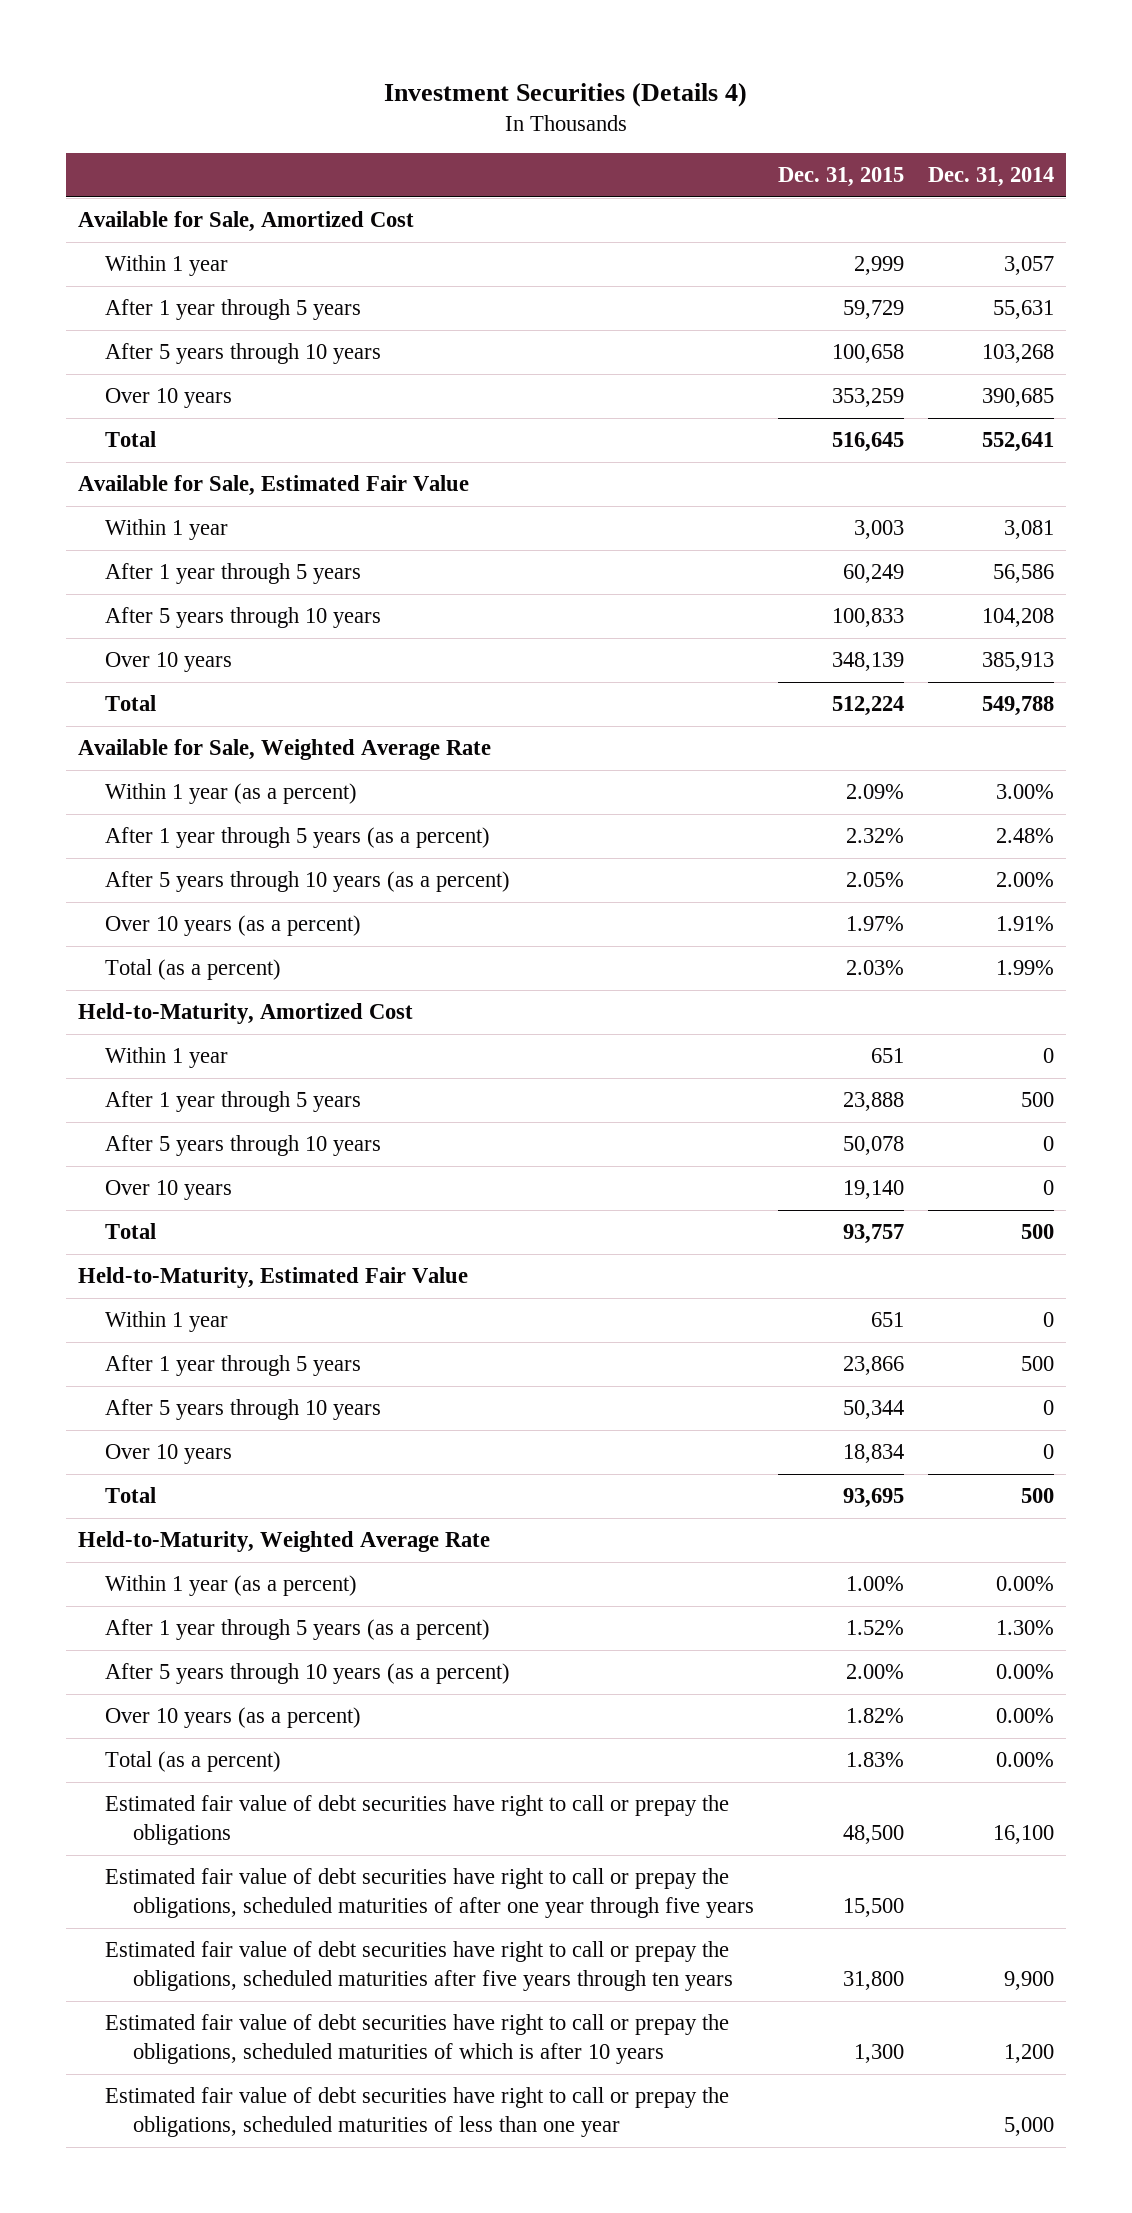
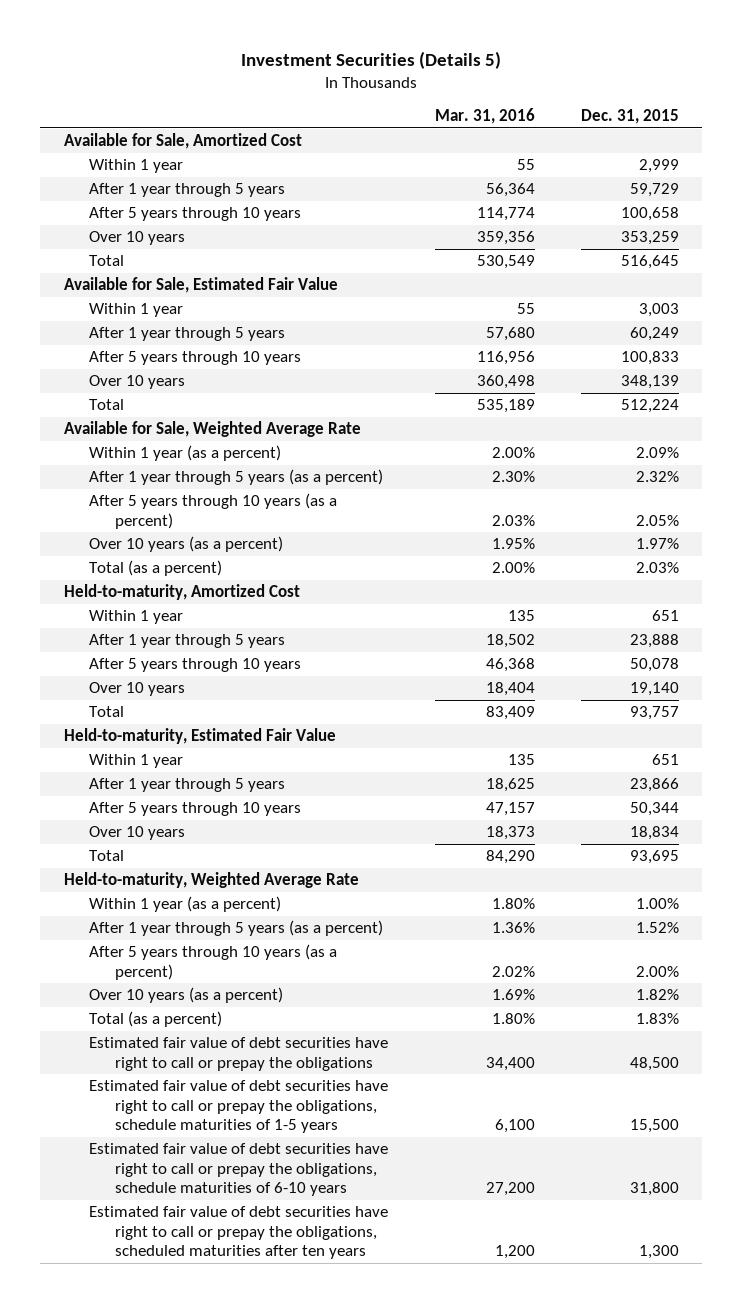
- Investment Securities (Details 4)
+ Investment Securities (Details 5)
- | Dec. 31, 2015 | Dec. 31, 2014
+ | Mar. 31, 2016 | Dec. 31, 2015
- Held-to-Maturity, Amortized Cost
+ Held-to-maturity, Amortized Cost
- Held-to-Maturity, Estimated Fair Value
+ Held-to-maturity, Estimated Fair Value
- Held-to-Maturity, Weighted Average Rate
+ Held-to-maturity, Weighted Average Rate
- Estimated fair value of debt securities have right to call or prepay the obligations, scheduled maturities of after one year through five years | 15,500 |
- Estimated fair value of debt securities have right to call or prepay the obligations, scheduled maturities after five years through ten years | 31,800 | 9,900
- Estimated fair value of debt securities have right to call or prepay the obligations, scheduled maturities of which is after 10 years | 1,300 | 1,200
- Estimated fair value of debt securities have right to call or prepay the obligations, scheduled maturities of less than one year | | 5,000
+ Estimated fair value of debt securities have right to call or prepay the obligations, schedule maturities of 1-5 years | 6,100 | 15,500
+ Estimated fair value of debt securities have right to call or prepay the obligations, schedule maturities of 6-10 years | 27,200 | 31,800
+ Estimated fair value of debt securities have right to call or prepay the obligations, scheduled maturities after ten years | 1,200 | 1,300

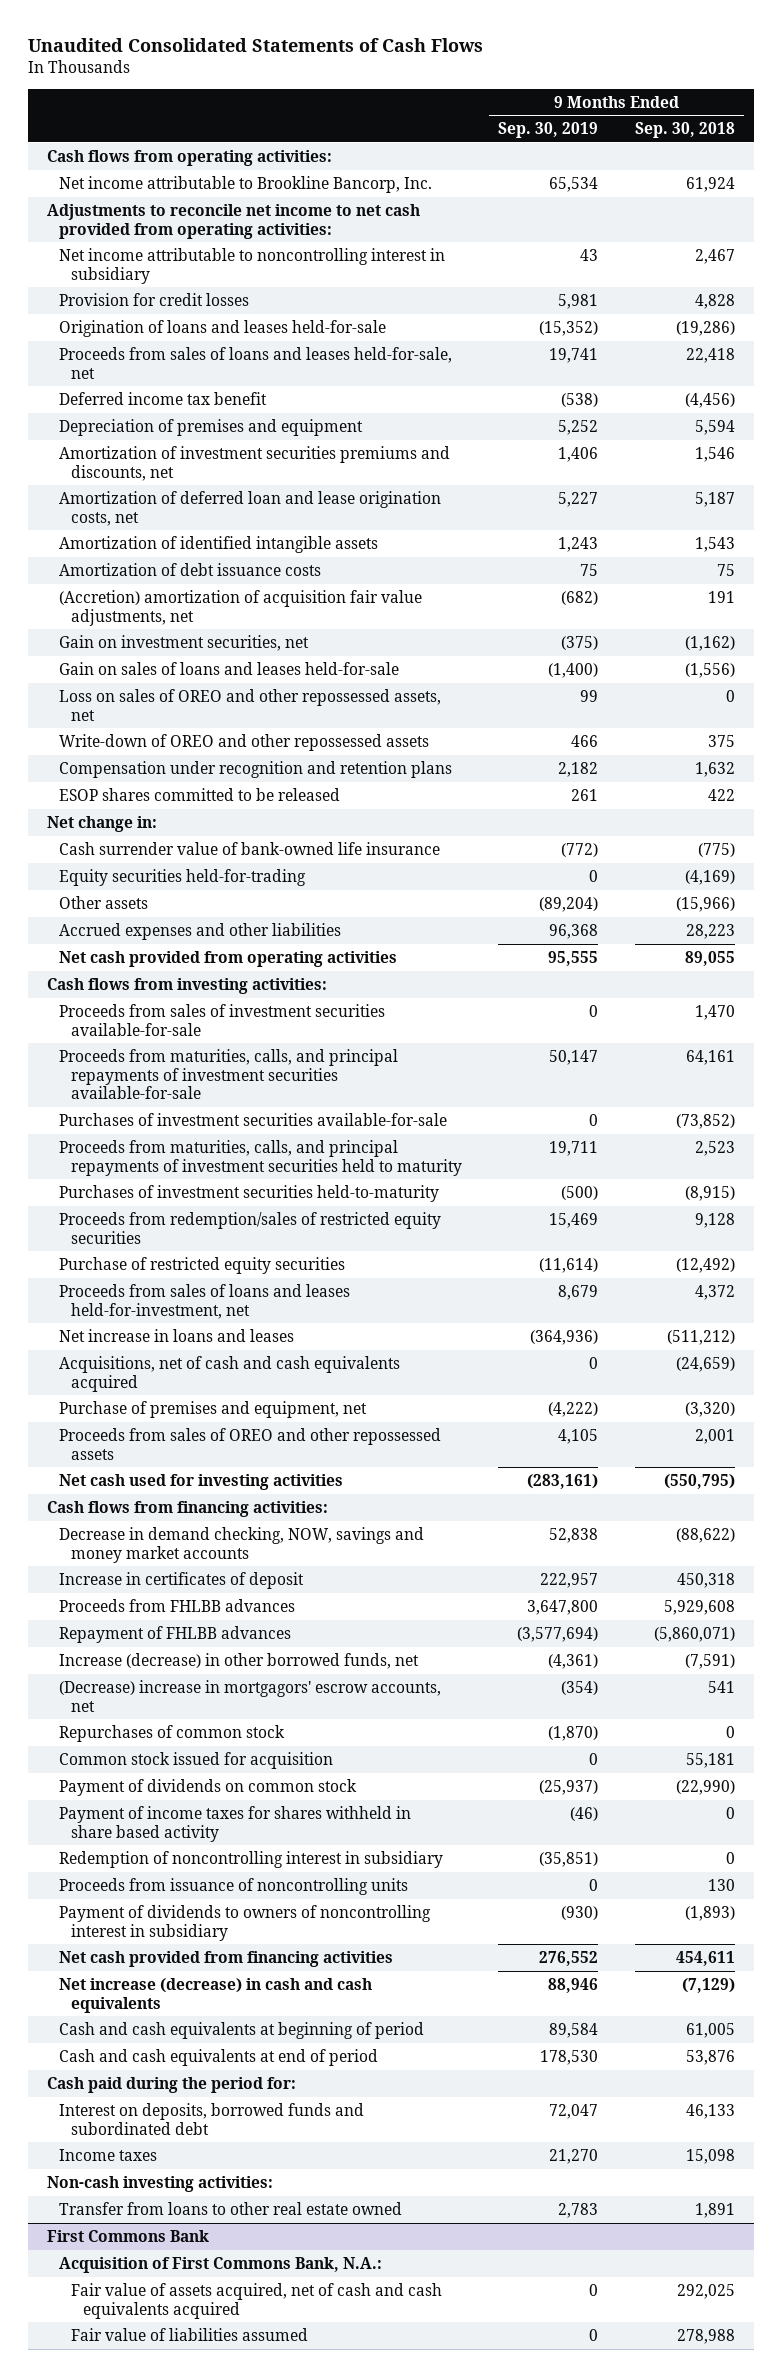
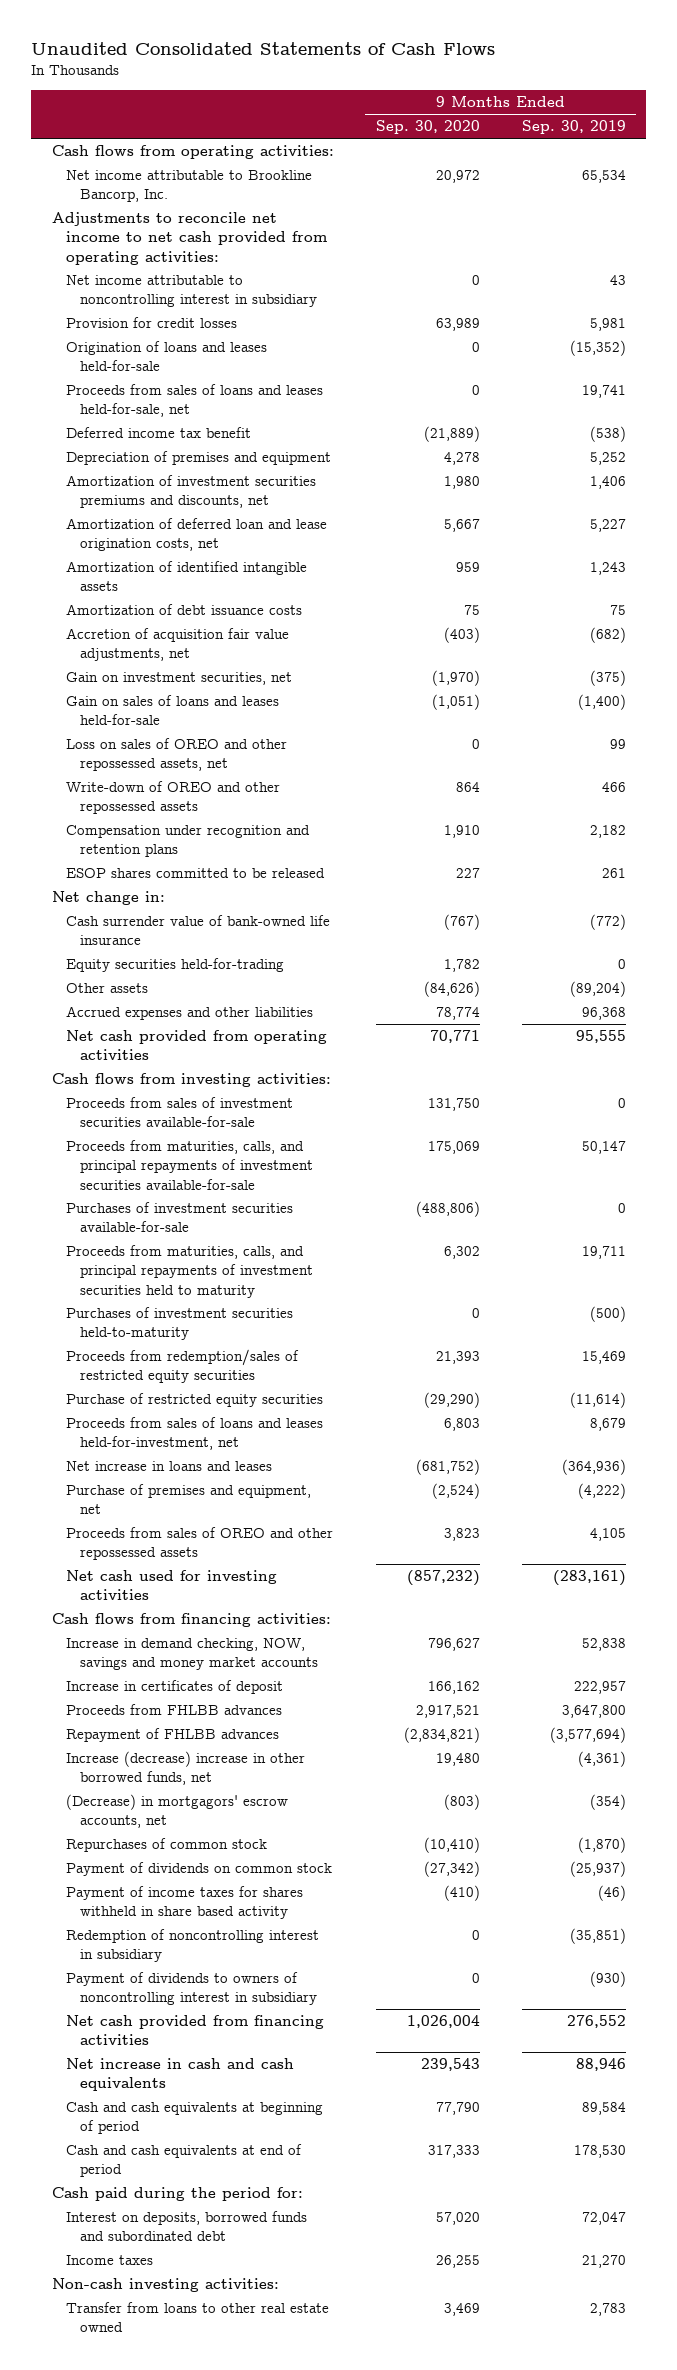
- | 9 Months Ended Sep. 30, 2019 | 9 Months Ended Sep. 30, 2018
+ | 9 Months Ended Sep. 30, 2020 | 9 Months Ended Sep. 30, 2019
- (Accretion) amortization of acquisition fair value adjustments, net | (682) | 191
+ Accretion of acquisition fair value adjustments, net | (403) | (682)
- Acquisitions, net of cash and cash equivalents acquired | 0 | (24,659)
- Decrease in demand checking, NOW, savings and money market accounts | 52,838 | (88,622)
+ Increase in demand checking, NOW, savings and money market accounts | 796,627 | 52,838
- Increase (decrease) in other borrowed funds, net | (4,361) | (7,591)
- (Decrease) increase in mortgagors' escrow accounts, net | (354) | 541
+ Increase (decrease) increase in other borrowed funds, net | 19,480 | (4,361)
+ (Decrease) in mortgagors' escrow accounts, net | (803) | (354)
- Common stock issued for acquisition | 0 | 55,181
- Proceeds from issuance of noncontrolling units | 0 | 130
- Net increase (decrease) in cash and cash equivalents | 88,946 | (7,129)
+ Net increase in cash and cash equivalents | 239,543 | 88,946
- First Commons Bank
- Acquisition of First Commons Bank, N.A.:
- Fair value of assets acquired, net of cash and cash equivalents acquired | 0 | 292,025
- Fair value of liabilities assumed | 0 | 278,988

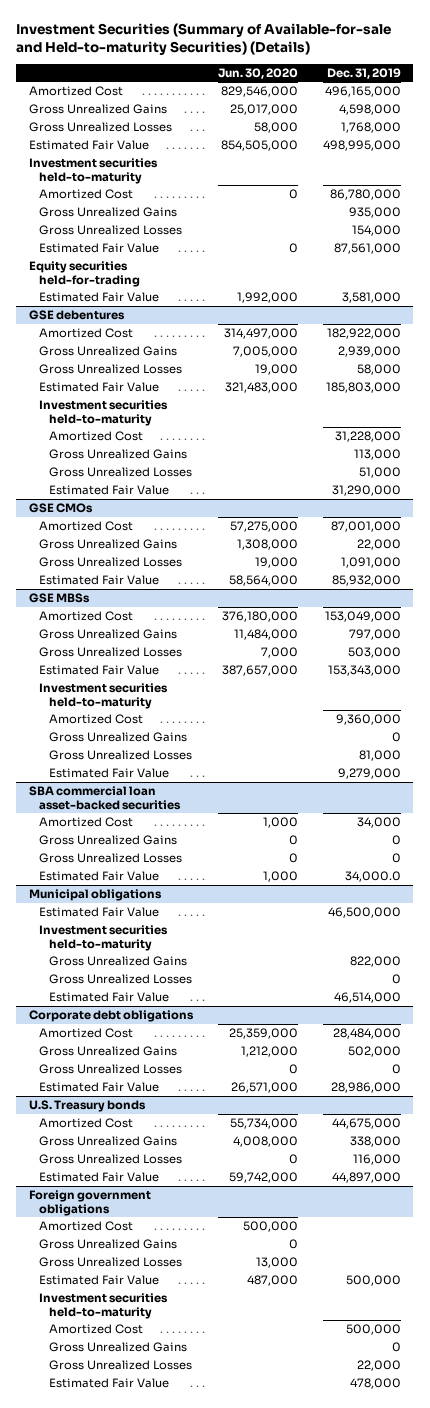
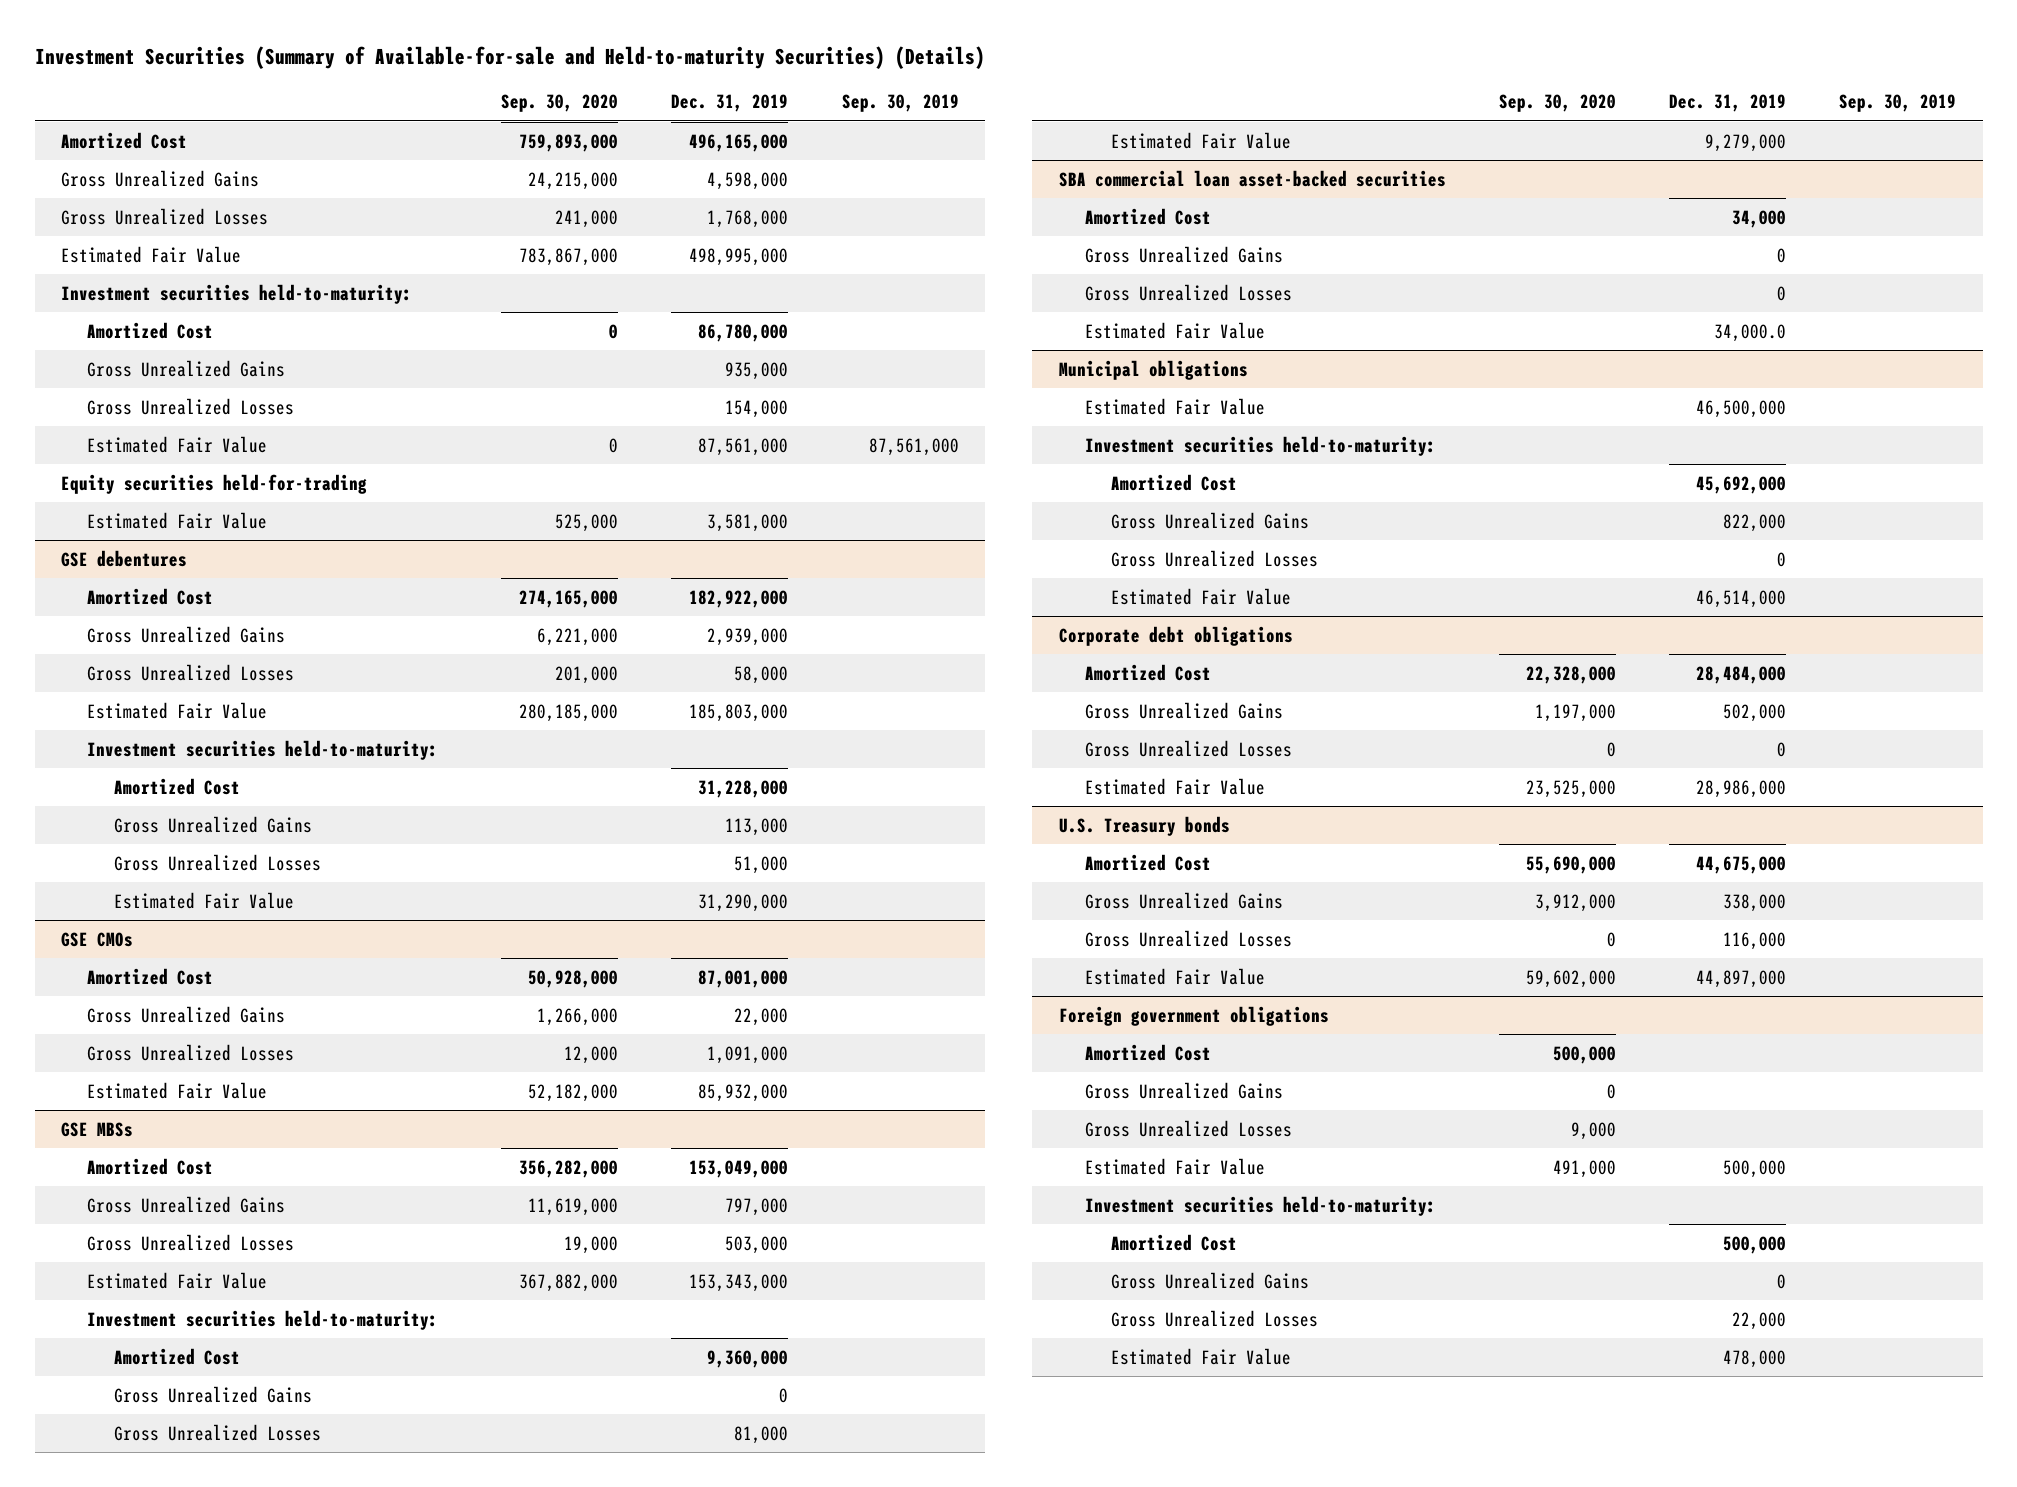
- | Jun. 30, 2020 | Dec. 31, 2019
+ | Sep. 30, 2020 | Dec. 31, 2019 | Sep. 30, 2019
- Investment securities held-to-maturity
+ Investment securities held-to-maturity:
@ GSE debentures
- Investment securities held-to-maturity
+ Investment securities held-to-maturity:
@ GSE MBSs
- Investment securities held-to-maturity
+ Investment securities held-to-maturity:
@ Municipal obligations
- Investment securities held-to-maturity
+ Investment securities held-to-maturity:
+ Amortized Cost | | 45,692,000 |
@ Foreign government obligations
- Investment securities held-to-maturity
+ Investment securities held-to-maturity:

